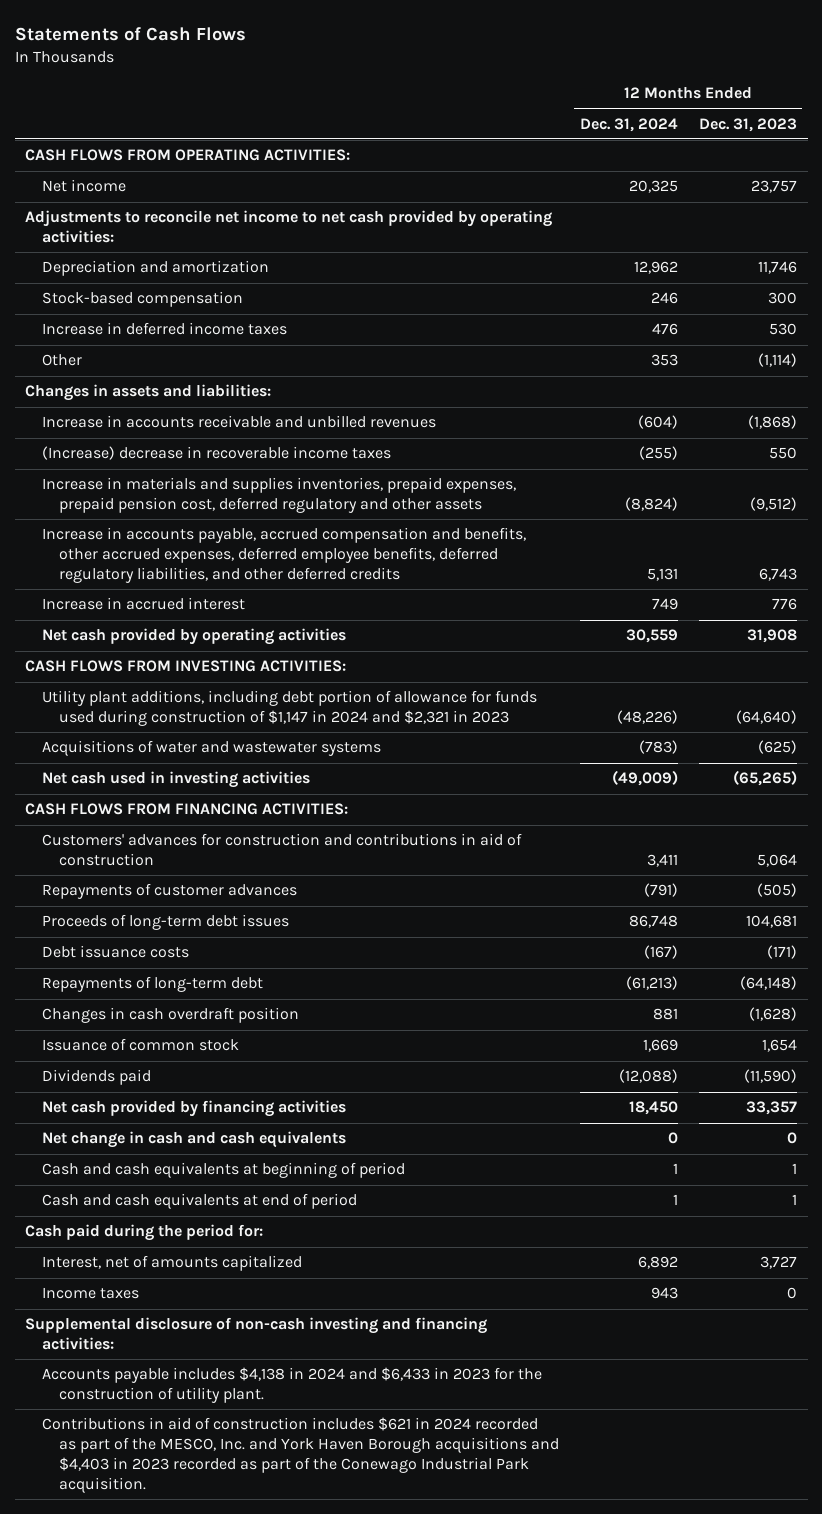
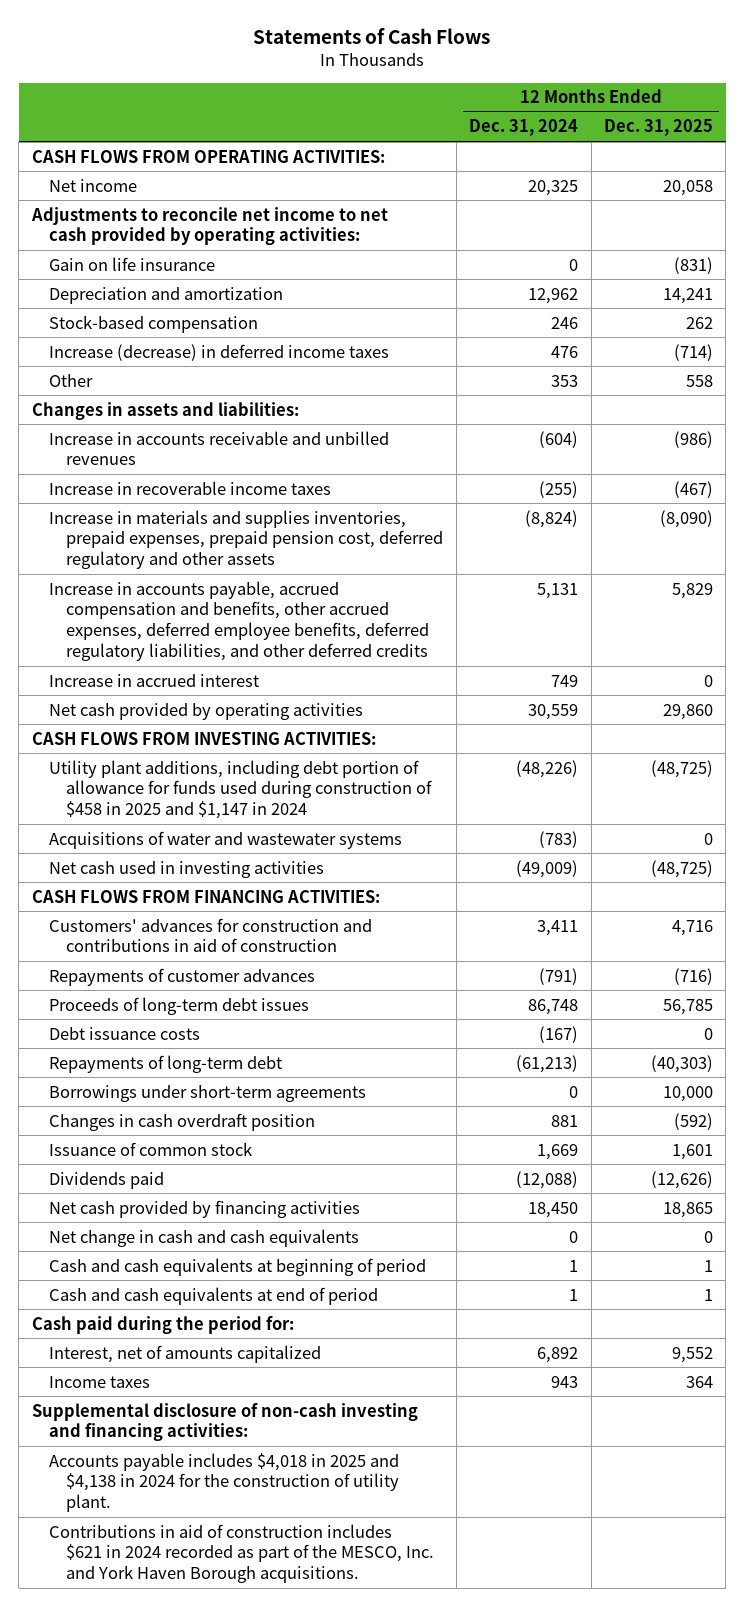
- | 12 Months Ended Dec. 31, 2024 | 12 Months Ended Dec. 31, 2023
+ | 12 Months Ended Dec. 31, 2024 | 12 Months Ended Dec. 31, 2025
+ Gain on life insurance | 0 | (831)
- Increase in deferred income taxes | 476 | 530
+ Increase (decrease) in deferred income taxes | 476 | (714)
- (Increase) decrease in recoverable income taxes | (255) | 550
+ Increase in recoverable income taxes | (255) | (467)
- Utility plant additions, including debt portion of allowance for funds used during construction of $1,147 in 2024 and $2,321 in 2023 | (48,226) | (64,640)
+ Utility plant additions, including debt portion of allowance for funds used during construction of $458 in 2025 and $1,147 in 2024 | (48,226) | (48,725)
+ Borrowings under short-term agreements | 0 | 10,000
- Accounts payable includes $4,138 in 2024 and $6,433 in 2023 for the construction of utility plant.
- Contributions in aid of construction includes $621 in 2024 recorded as part of the MESCO, Inc. and York Haven Borough acquisitions and $4,403 in 2023 recorded as part of the Conewago Industrial Park acquisition.
+ Accounts payable includes $4,018 in 2025 and $4,138 in 2024 for the construction of utility plant.
+ Contributions in aid of construction includes $621 in 2024 recorded as part of the MESCO, Inc. and York Haven Borough acquisitions.

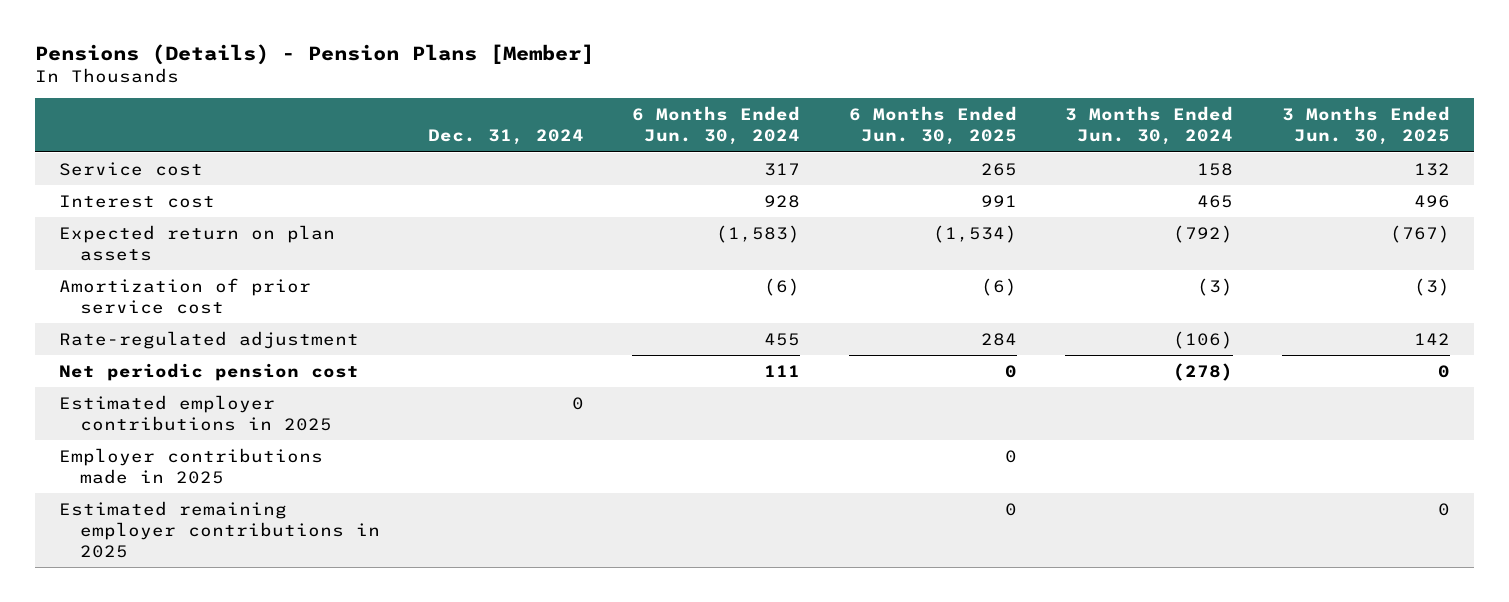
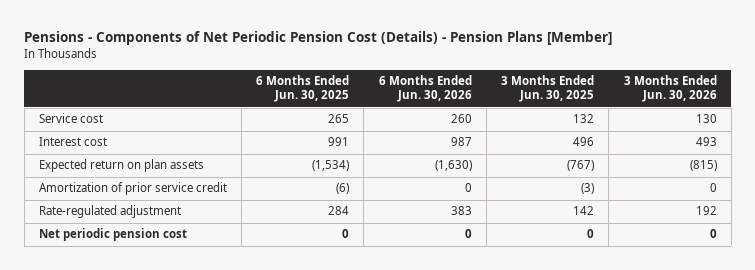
- Pensions (Details) - Pension Plans [Member]
+ Pensions - Components of Net Periodic Pension Cost (Details) - Pension Plans [Member]
- | Dec. 31, 2024 | 6 Months Ended Jun. 30, 2024 | 6 Months Ended Jun. 30, 2025 | 3 Months Ended Jun. 30, 2024 | 3 Months Ended Jun. 30, 2025
+ | 6 Months Ended Jun. 30, 2025 | 6 Months Ended Jun. 30, 2026 | 3 Months Ended Jun. 30, 2025 | 3 Months Ended Jun. 30, 2026
- Amortization of prior service cost | | (6) | (6) | (3) | (3)
+ Amortization of prior service credit | (6) | 0 | (3) | 0
- Estimated employer contributions in 2025 | 0 | | | |
- Employer contributions made in 2025 | | | 0 | |
- Estimated remaining employer contributions in 2025 | | | 0 | | 0

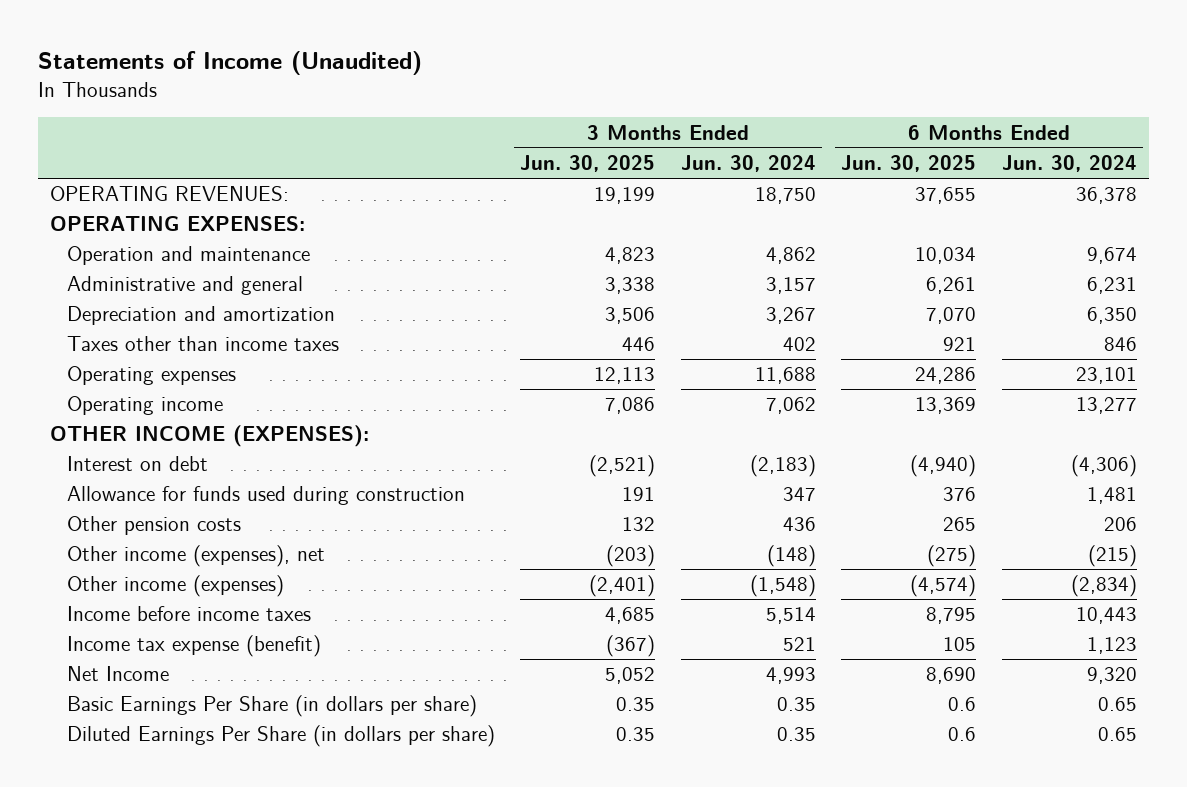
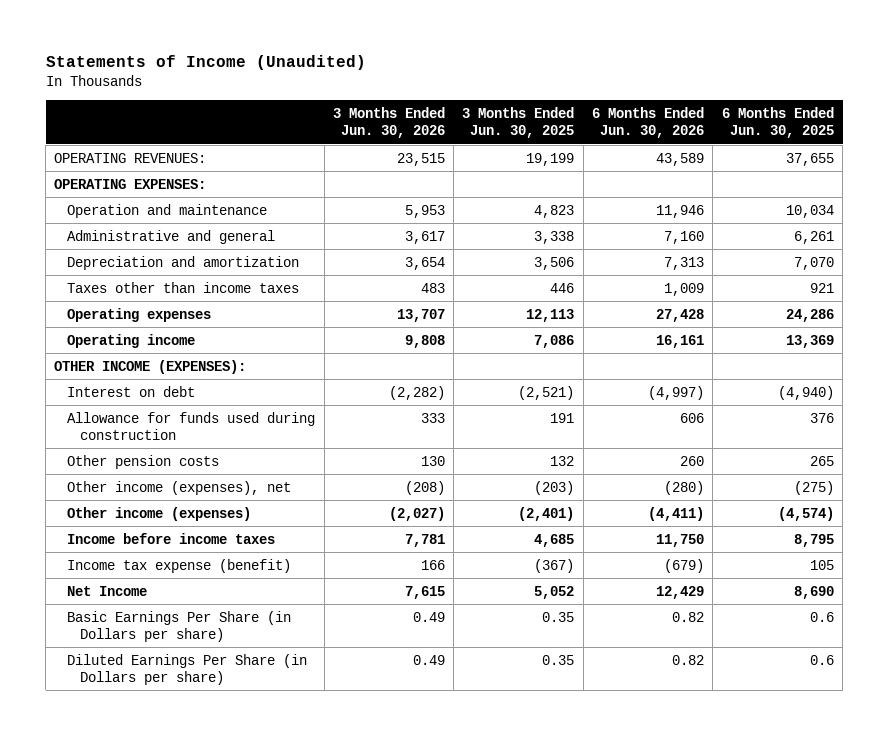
- | 3 Months Ended Jun. 30, 2025 | 3 Months Ended Jun. 30, 2024 | 6 Months Ended Jun. 30, 2025 | 6 Months Ended Jun. 30, 2024
+ | 3 Months Ended Jun. 30, 2026 | 3 Months Ended Jun. 30, 2025 | 6 Months Ended Jun. 30, 2026 | 6 Months Ended Jun. 30, 2025
- Basic Earnings Per Share (in dollars per share) | 0.35 | 0.35 | 0.6 | 0.65
- Diluted Earnings Per Share (in dollars per share) | 0.35 | 0.35 | 0.6 | 0.65
+ Basic Earnings Per Share (in Dollars per share) | 0.49 | 0.35 | 0.82 | 0.6
+ Diluted Earnings Per Share (in Dollars per share) | 0.49 | 0.35 | 0.82 | 0.6

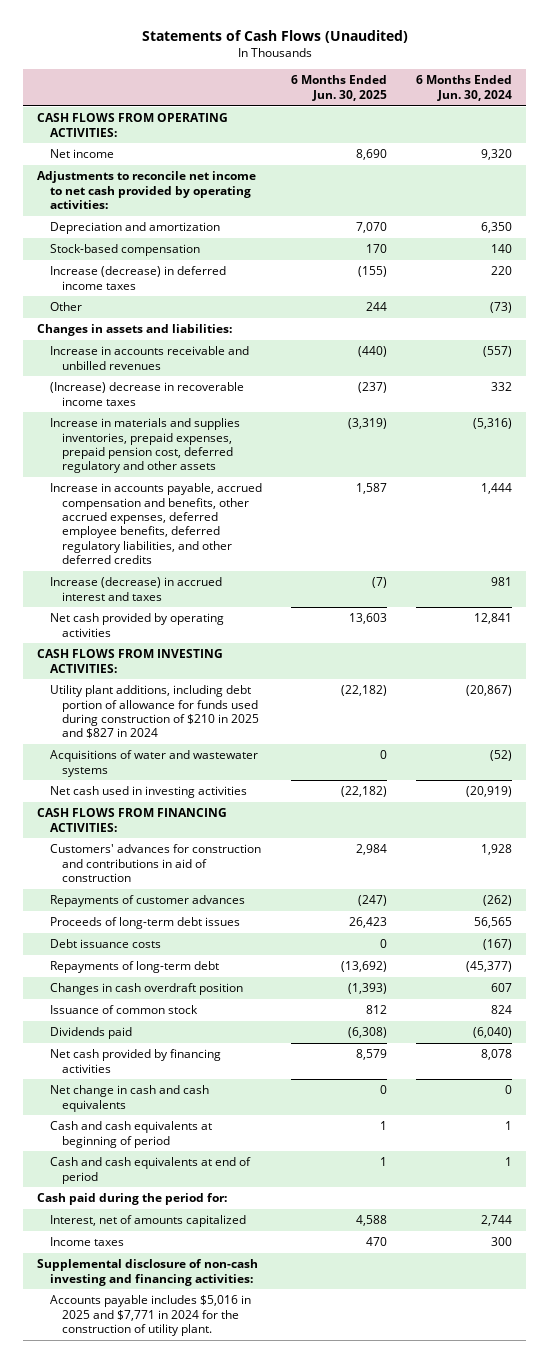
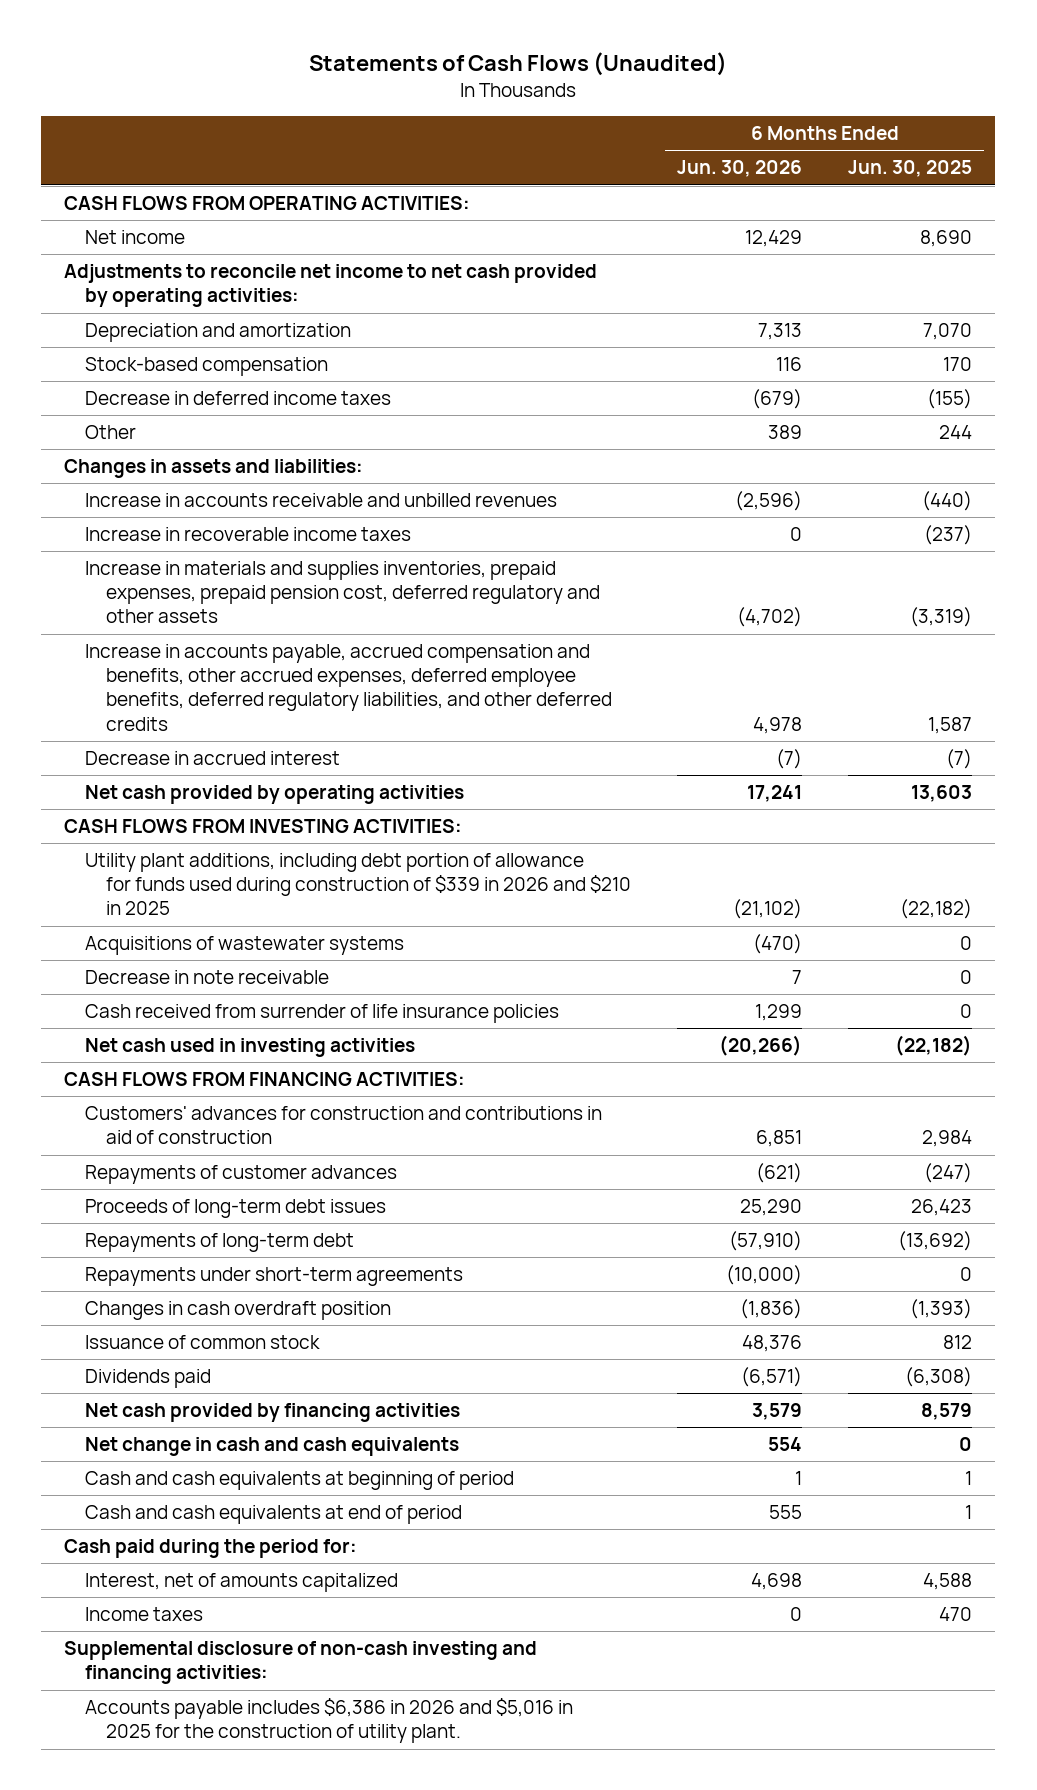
- | 6 Months Ended Jun. 30, 2025 | 6 Months Ended Jun. 30, 2024
+ | 6 Months Ended Jun. 30, 2026 | 6 Months Ended Jun. 30, 2025
- Increase (decrease) in deferred income taxes | (155) | 220
+ Decrease in deferred income taxes | (679) | (155)
- (Increase) decrease in recoverable income taxes | (237) | 332
+ Increase in recoverable income taxes | 0 | (237)
- Increase (decrease) in accrued interest and taxes | (7) | 981
+ Decrease in accrued interest | (7) | (7)
- Utility plant additions, including debt portion of allowance for funds used during construction of $210 in 2025 and $827 in 2024 | (22,182) | (20,867)
- Acquisitions of water and wastewater systems | 0 | (52)
+ Utility plant additions, including debt portion of allowance for funds used during construction of $339 in 2026 and $210 in 2025 | (21,102) | (22,182)
+ Acquisitions of wastewater systems | (470) | 0
+ Decrease in note receivable | 7 | 0
+ Cash received from surrender of life insurance policies | 1,299 | 0
- Debt issuance costs | 0 | (167)
+ Repayments under short-term agreements | (10,000) | 0
- Accounts payable includes $5,016 in 2025 and $7,771 in 2024 for the construction of utility plant.
+ Accounts payable includes $6,386 in 2026 and $5,016 in 2025 for the construction of utility plant.

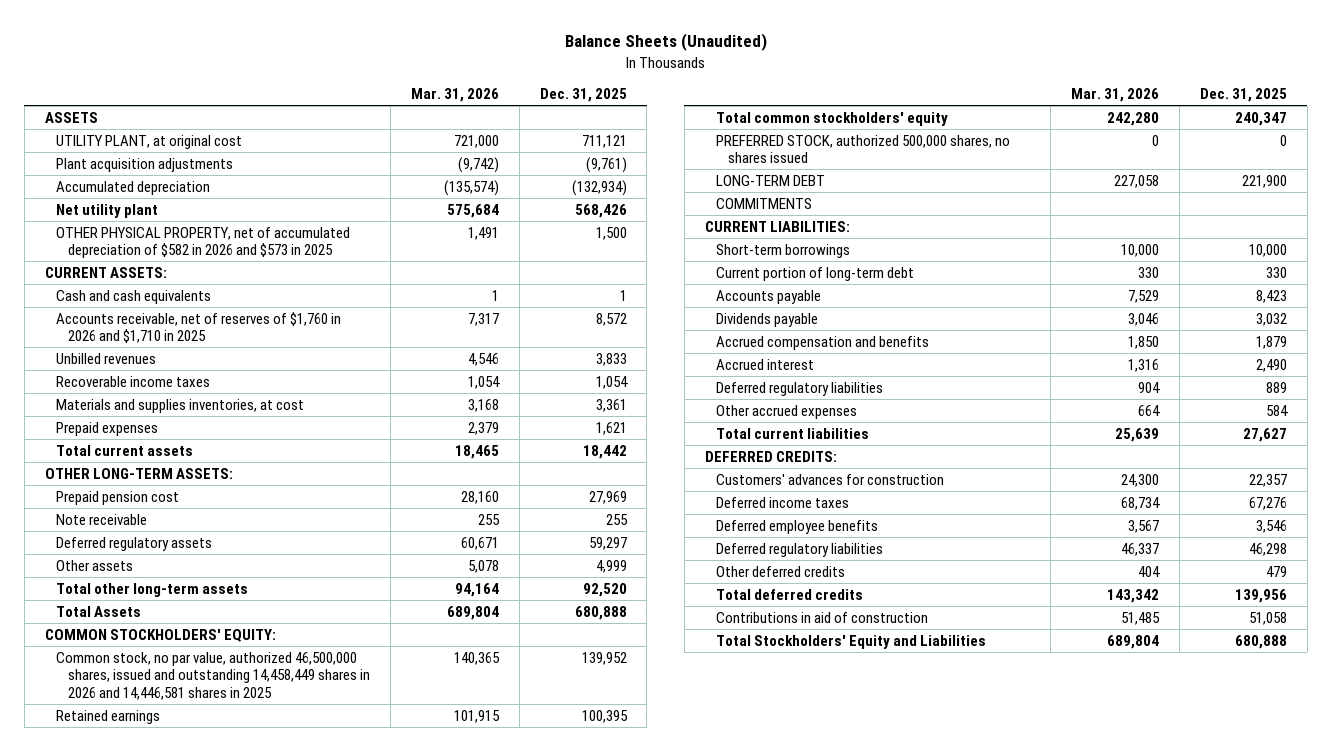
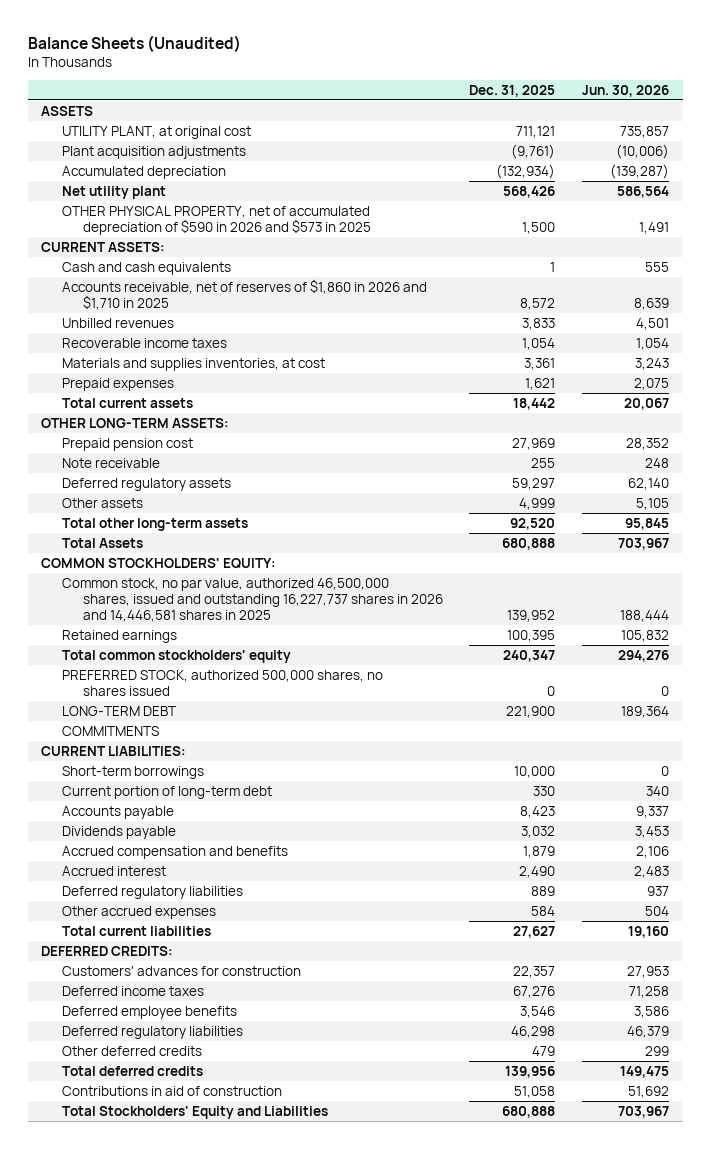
- | Mar. 31, 2026 | Dec. 31, 2025
+ | Dec. 31, 2025 | Jun. 30, 2026
- OTHER PHYSICAL PROPERTY, net of accumulated depreciation of $582 in 2026 and $573 in 2025 | 1,491 | 1,500
+ OTHER PHYSICAL PROPERTY, net of accumulated depreciation of $590 in 2026 and $573 in 2025 | 1,500 | 1,491
- Accounts receivable, net of reserves of $1,760 in 2026 and $1,710 in 2025 | 7,317 | 8,572
+ Accounts receivable, net of reserves of $1,860 in 2026 and $1,710 in 2025 | 8,572 | 8,639
- Common stock, no par value, authorized 46,500,000 shares, issued and outstanding 14,458,449 shares in 2026 and 14,446,581 shares in 2025 | 140,365 | 139,952
+ Common stock, no par value, authorized 46,500,000 shares, issued and outstanding 16,227,737 shares in 2026 and 14,446,581 shares in 2025 | 139,952 | 188,444

